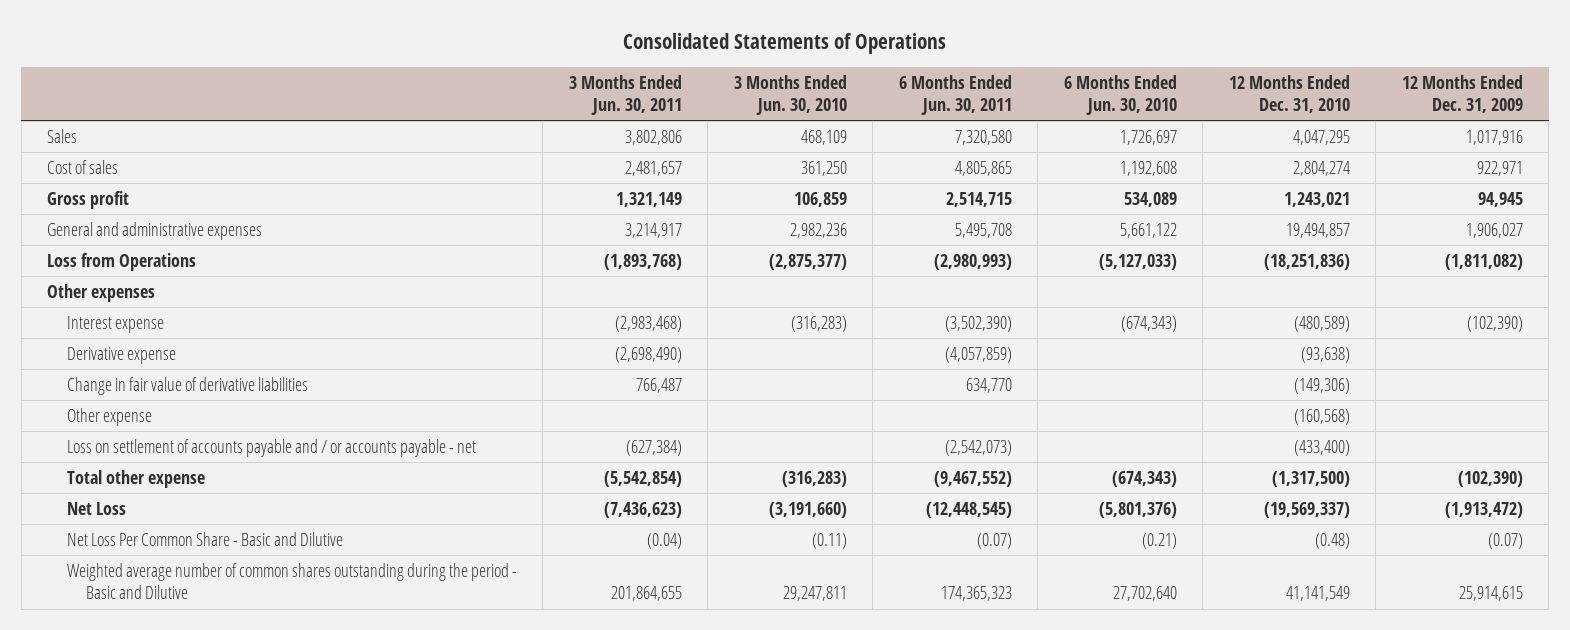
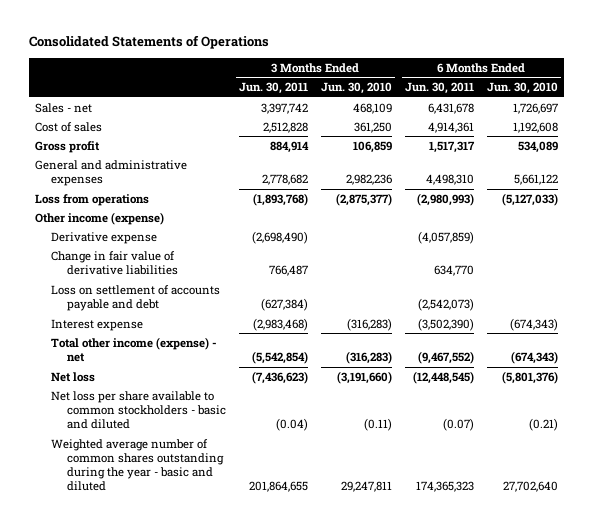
- | 3 Months Ended Jun. 30, 2011 | 3 Months Ended Jun. 30, 2010 | 6 Months Ended Jun. 30, 2011 | 6 Months Ended Jun. 30, 2010 | 12 Months Ended Dec. 31, 2010 | 12 Months Ended Dec. 31, 2009
+ | 3 Months Ended Jun. 30, 2011 | 3 Months Ended Jun. 30, 2010 | 6 Months Ended Jun. 30, 2011 | 6 Months Ended Jun. 30, 2010
- Sales | 3,802,806 | 468,109 | 7,320,580 | 1,726,697 | 4,047,295 | 1,017,916
- Cost of sales | 2,481,657 | 361,250 | 4,805,865 | 1,192,608 | 2,804,274 | 922,971
- Gross profit | 1,321,149 | 106,859 | 2,514,715 | 534,089 | 1,243,021 | 94,945
- General and administrative expenses | 3,214,917 | 2,982,236 | 5,495,708 | 5,661,122 | 19,494,857 | 1,906,027
- Loss from Operations | (1,893,768) | (2,875,377) | (2,980,993) | (5,127,033) | (18,251,836) | (1,811,082)
- Other expenses
+ Sales - net | 3,397,742 | 468,109 | 6,431,678 | 1,726,697
+ Cost of sales | 2,512,828 | 361,250 | 4,914,361 | 1,192,608
+ Gross profit | 884,914 | 106,859 | 1,517,317 | 534,089
+ General and administrative expenses | 2,778,682 | 2,982,236 | 4,498,310 | 5,661,122
+ Loss from operations | (1,893,768) | (2,875,377) | (2,980,993) | (5,127,033)
+ Other income (expense)
- Other expense | | | | | (160,568) |
- Loss on settlement of accounts payable and / or accounts payable - net | (627,384) | | (2,542,073) | | (433,400) |
- Total other expense | (5,542,854) | (316,283) | (9,467,552) | (674,343) | (1,317,500) | (102,390)
- Net Loss | (7,436,623) | (3,191,660) | (12,448,545) | (5,801,376) | (19,569,337) | (1,913,472)
- Net Loss Per Common Share - Basic and Dilutive | (0.04) | (0.11) | (0.07) | (0.21) | (0.48) | (0.07)
- Weighted average number of common shares outstanding during the period - Basic and Dilutive | 201,864,655 | 29,247,811 | 174,365,323 | 27,702,640 | 41,141,549 | 25,914,615
+ Loss on settlement of accounts payable and debt | (627,384) | | (2,542,073) |
moved down: Interest expense | (2,983,468) | (316,283) | (3,502,390) | (674,343)
+ Total other income (expense) - net | (5,542,854) | (316,283) | (9,467,552) | (674,343)
+ Net loss | (7,436,623) | (3,191,660) | (12,448,545) | (5,801,376)
+ Net loss per share available to common stockholders - basic and diluted | (0.04) | (0.11) | (0.07) | (0.21)
+ Weighted average number of common shares outstanding during the year - basic and diluted | 201,864,655 | 29,247,811 | 174,365,323 | 27,702,640

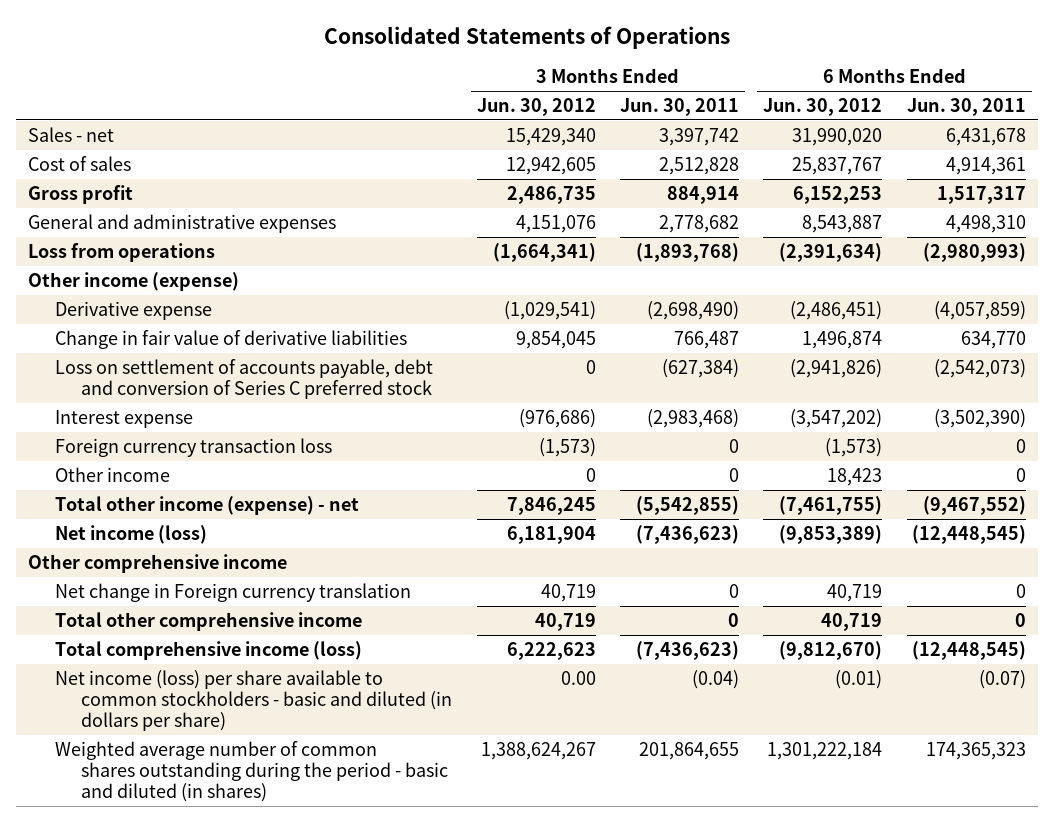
- | 3 Months Ended Jun. 30, 2011 | 3 Months Ended Jun. 30, 2010 | 6 Months Ended Jun. 30, 2011 | 6 Months Ended Jun. 30, 2010
+ | 3 Months Ended Jun. 30, 2012 | 3 Months Ended Jun. 30, 2011 | 6 Months Ended Jun. 30, 2012 | 6 Months Ended Jun. 30, 2011
- Loss on settlement of accounts payable and debt | (627,384) | | (2,542,073) |
+ Loss on settlement of accounts payable, debt and conversion of Series C preferred stock | 0 | (627,384) | (2,941,826) | (2,542,073)
- Total other income (expense) - net | (5,542,854) | (316,283) | (9,467,552) | (674,343)
- Net loss | (7,436,623) | (3,191,660) | (12,448,545) | (5,801,376)
- Net loss per share available to common stockholders - basic and diluted | (0.04) | (0.11) | (0.07) | (0.21)
- Weighted average number of common shares outstanding during the year - basic and diluted | 201,864,655 | 29,247,811 | 174,365,323 | 27,702,640
+ Foreign currency transaction loss | (1,573) | 0 | (1,573) | 0
+ Other income | 0 | 0 | 18,423 | 0
+ Total other income (expense) - net | 7,846,245 | (5,542,855) | (7,461,755) | (9,467,552)
+ Net income (loss) | 6,181,904 | (7,436,623) | (9,853,389) | (12,448,545)
+ Other comprehensive income
+ Net change in Foreign currency translation | 40,719 | 0 | 40,719 | 0
+ Total other comprehensive income | 40,719 | 0 | 40,719 | 0
+ Total comprehensive income (loss) | 6,222,623 | (7,436,623) | (9,812,670) | (12,448,545)
+ Net income (loss) per share available to common stockholders - basic and diluted (in dollars per share) | 0.00 | (0.04) | (0.01) | (0.07)
+ Weighted average number of common shares outstanding during the period - basic and diluted (in shares) | 1,388,624,267 | 201,864,655 | 1,301,222,184 | 174,365,323

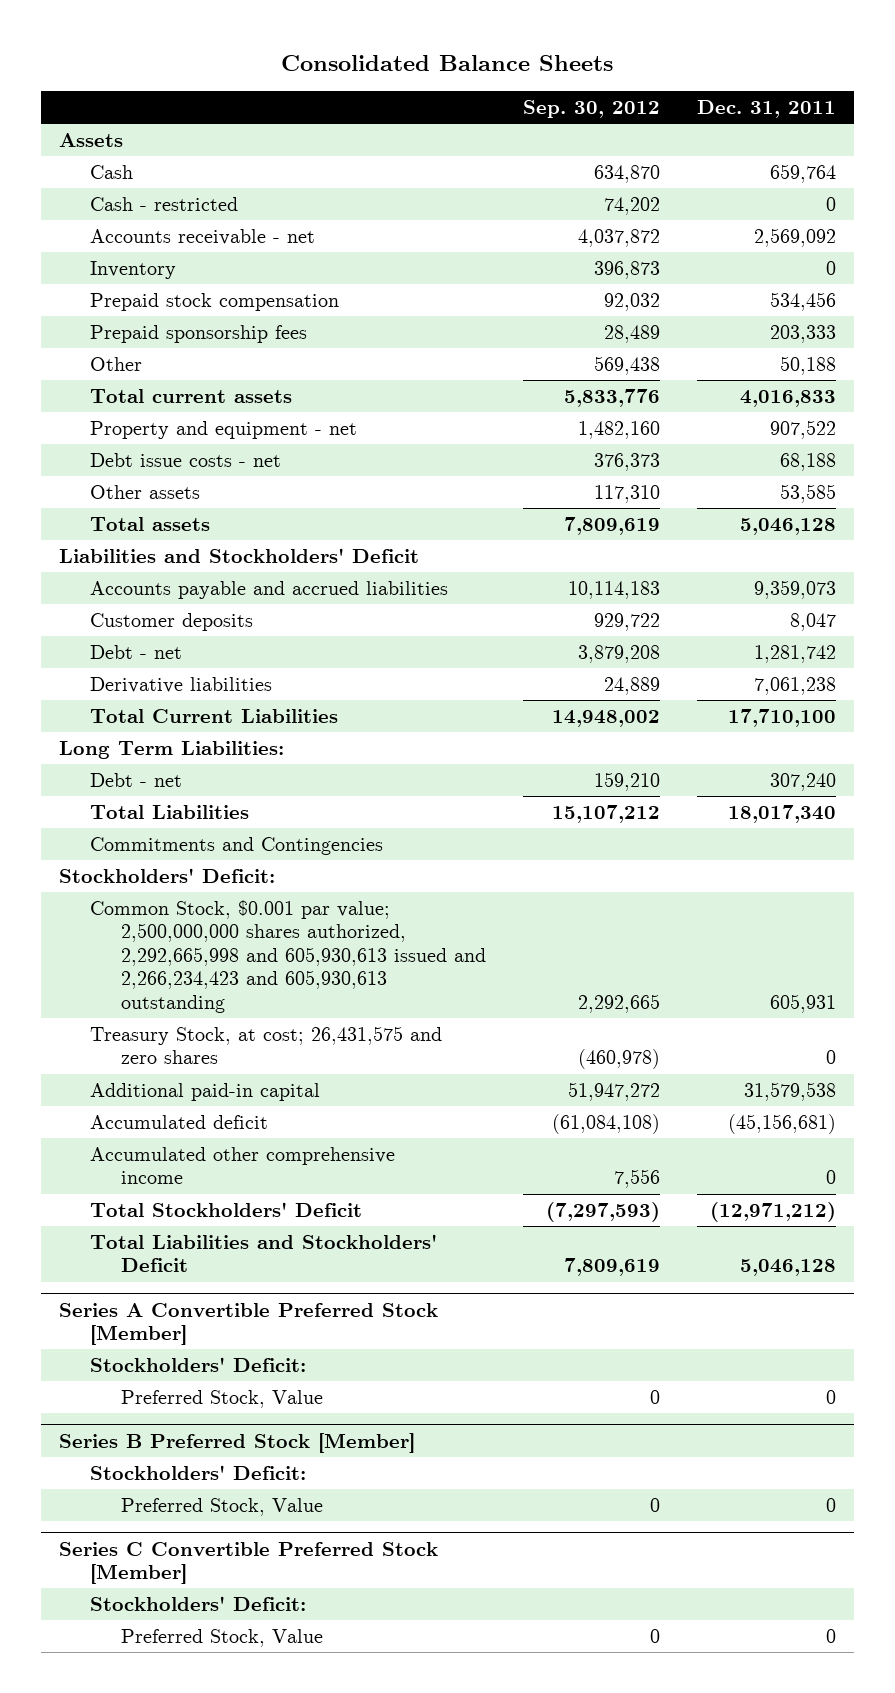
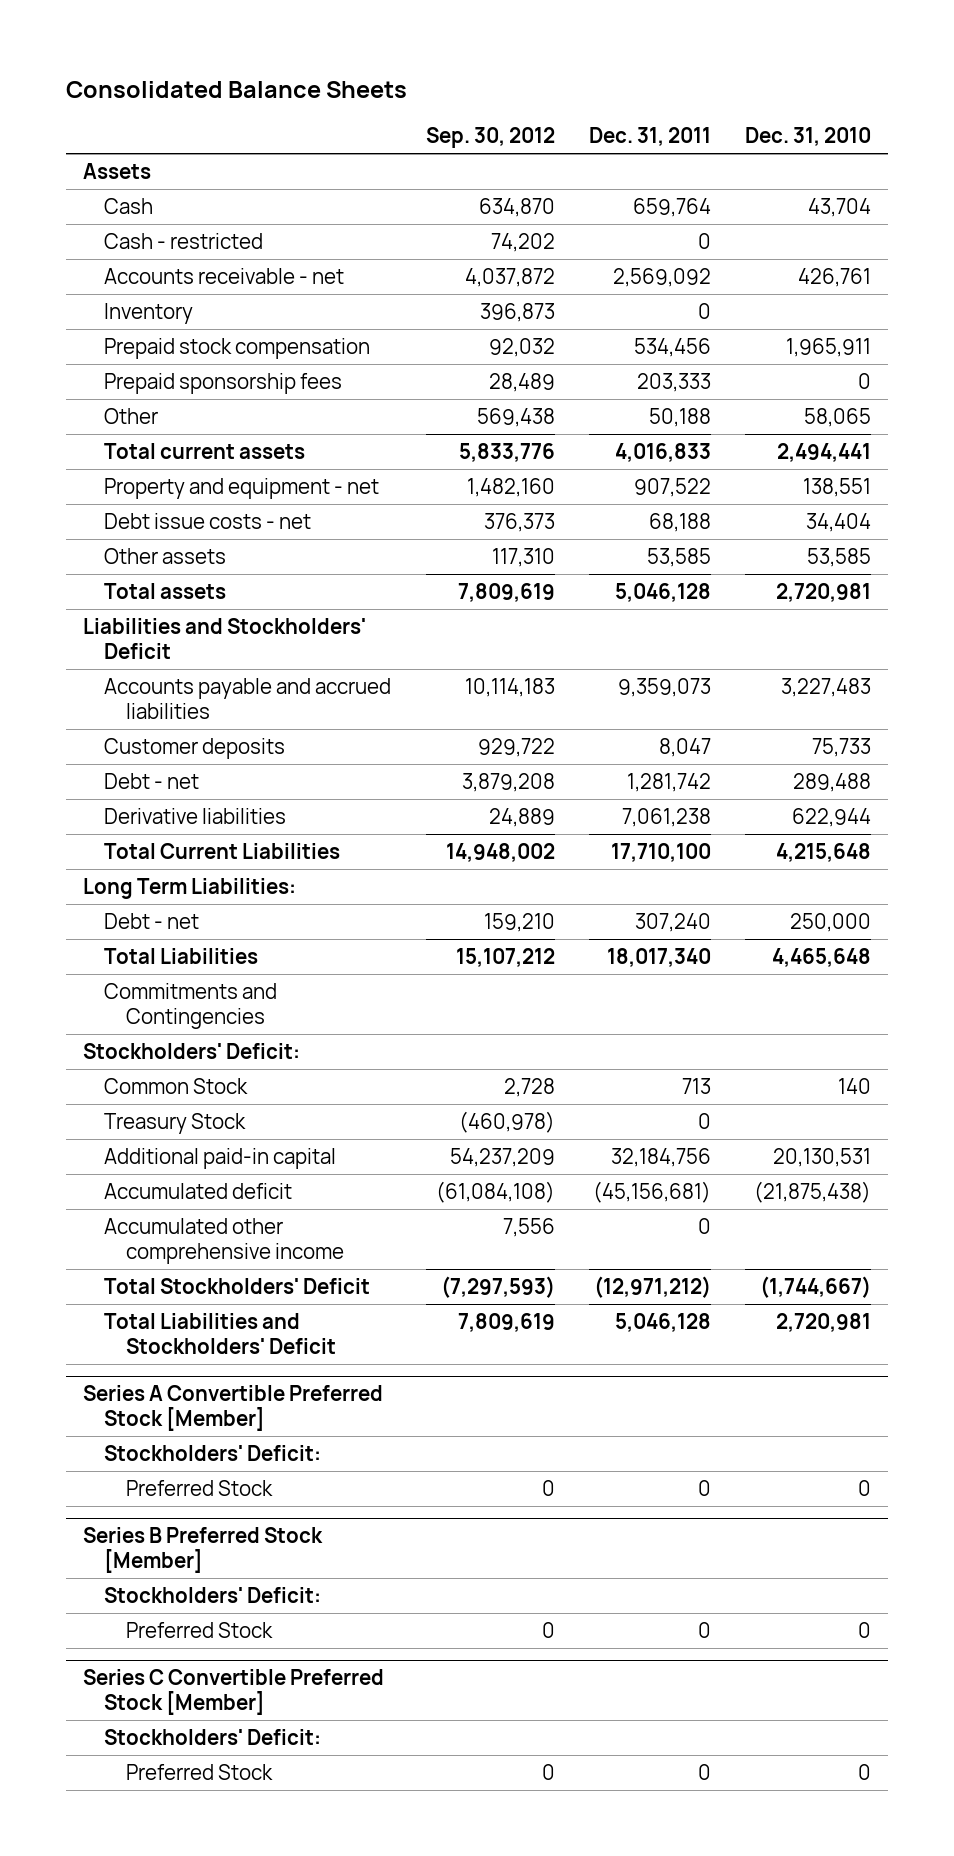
- | Sep. 30, 2012 | Dec. 31, 2011
+ | Sep. 30, 2012 | Dec. 31, 2011 | Dec. 31, 2010
- Common Stock, $0.001 par value; 2,500,000,000 shares authorized, 2,292,665,998 and 605,930,613 issued and 2,266,234,423 and 605,930,613 outstanding | 2,292,665 | 605,931
- Treasury Stock, at cost; 26,431,575 and zero shares | (460,978) | 0
- Additional paid-in capital | 51,947,272 | 31,579,538
+ Common Stock | 2,728 | 713 | 140
+ Treasury Stock | (460,978) | 0 |
+ Additional paid-in capital | 54,237,209 | 32,184,756 | 20,130,531
@ Series A Convertible Preferred Stock [Member]
- Preferred Stock, Value | 0 | 0
+ Preferred Stock | 0 | 0 | 0
@ Series B Preferred Stock [Member]
- Preferred Stock, Value | 0 | 0
+ Preferred Stock | 0 | 0 | 0
@ Series C Convertible Preferred Stock [Member]
- Preferred Stock, Value | 0 | 0
+ Preferred Stock | 0 | 0 | 0

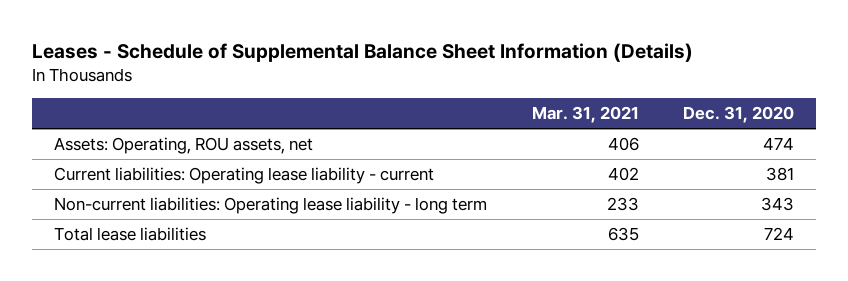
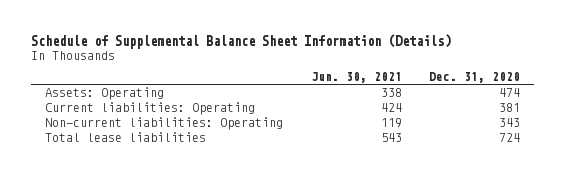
- Leases - Schedule of Supplemental Balance Sheet Information (Details)
+ Schedule of Supplemental Balance Sheet Information (Details)
- | Mar. 31, 2021 | Dec. 31, 2020
+ | Jun. 30, 2021 | Dec. 31, 2020
- Assets: Operating, ROU assets, net | 406 | 474
- Current liabilities: Operating lease liability - current | 402 | 381
- Non-current liabilities: Operating lease liability - long term | 233 | 343
+ Assets: Operating | 338 | 474
+ Current liabilities: Operating | 424 | 381
+ Non-current liabilities: Operating | 119 | 343

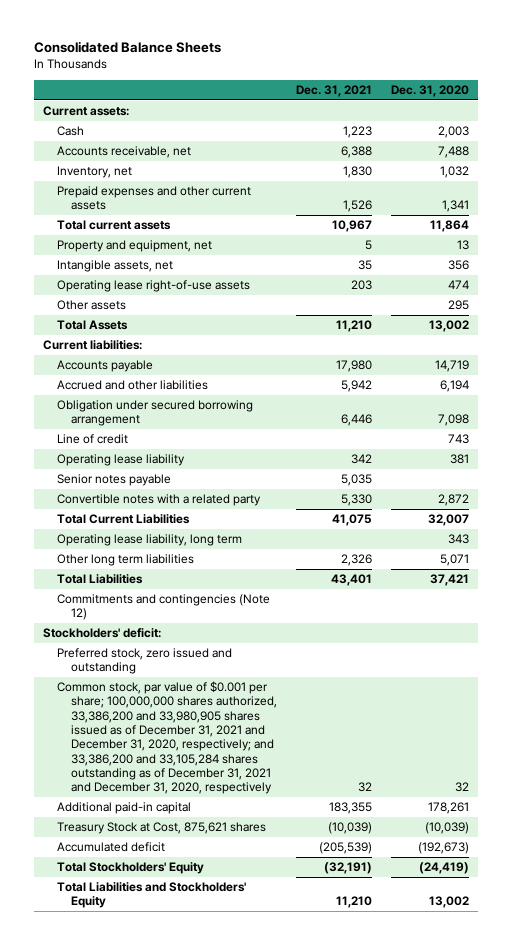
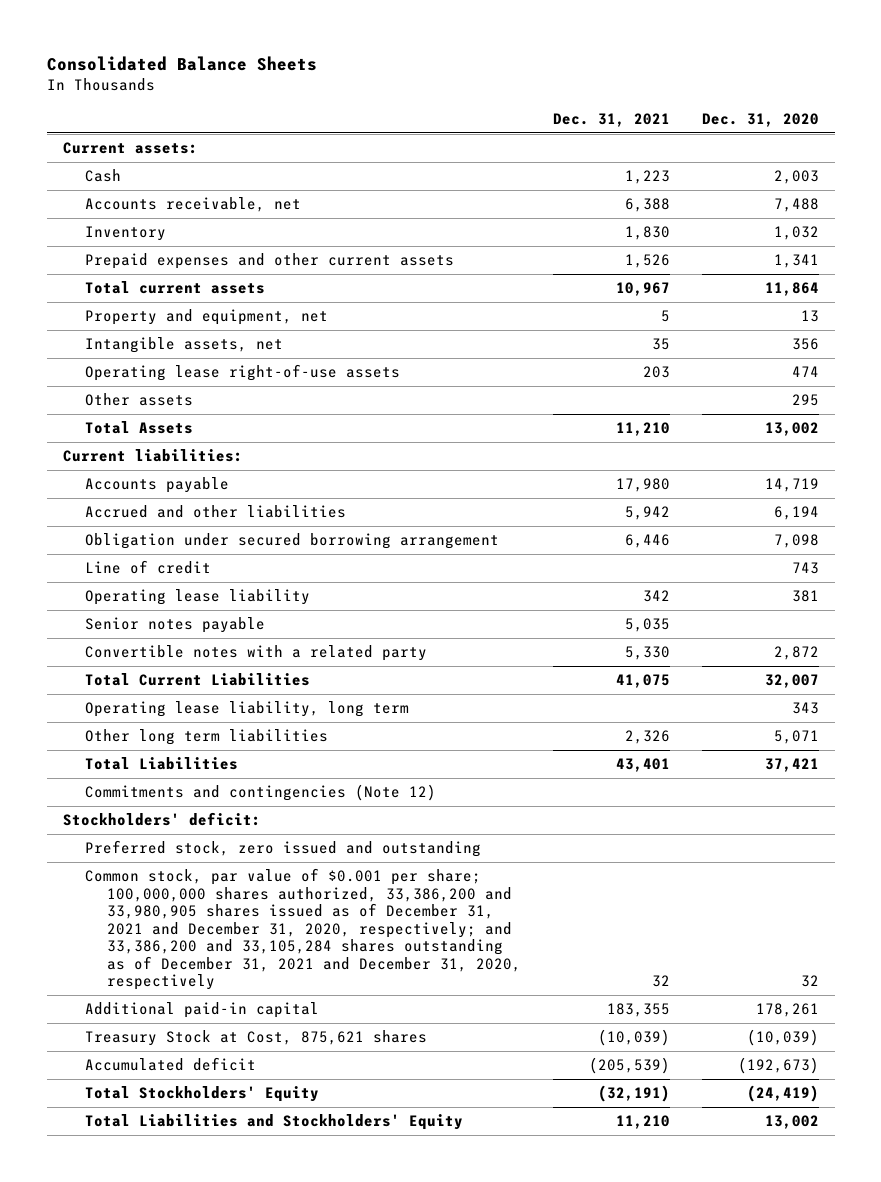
- Inventory, net | 1,830 | 1,032
+ Inventory | 1,830 | 1,032

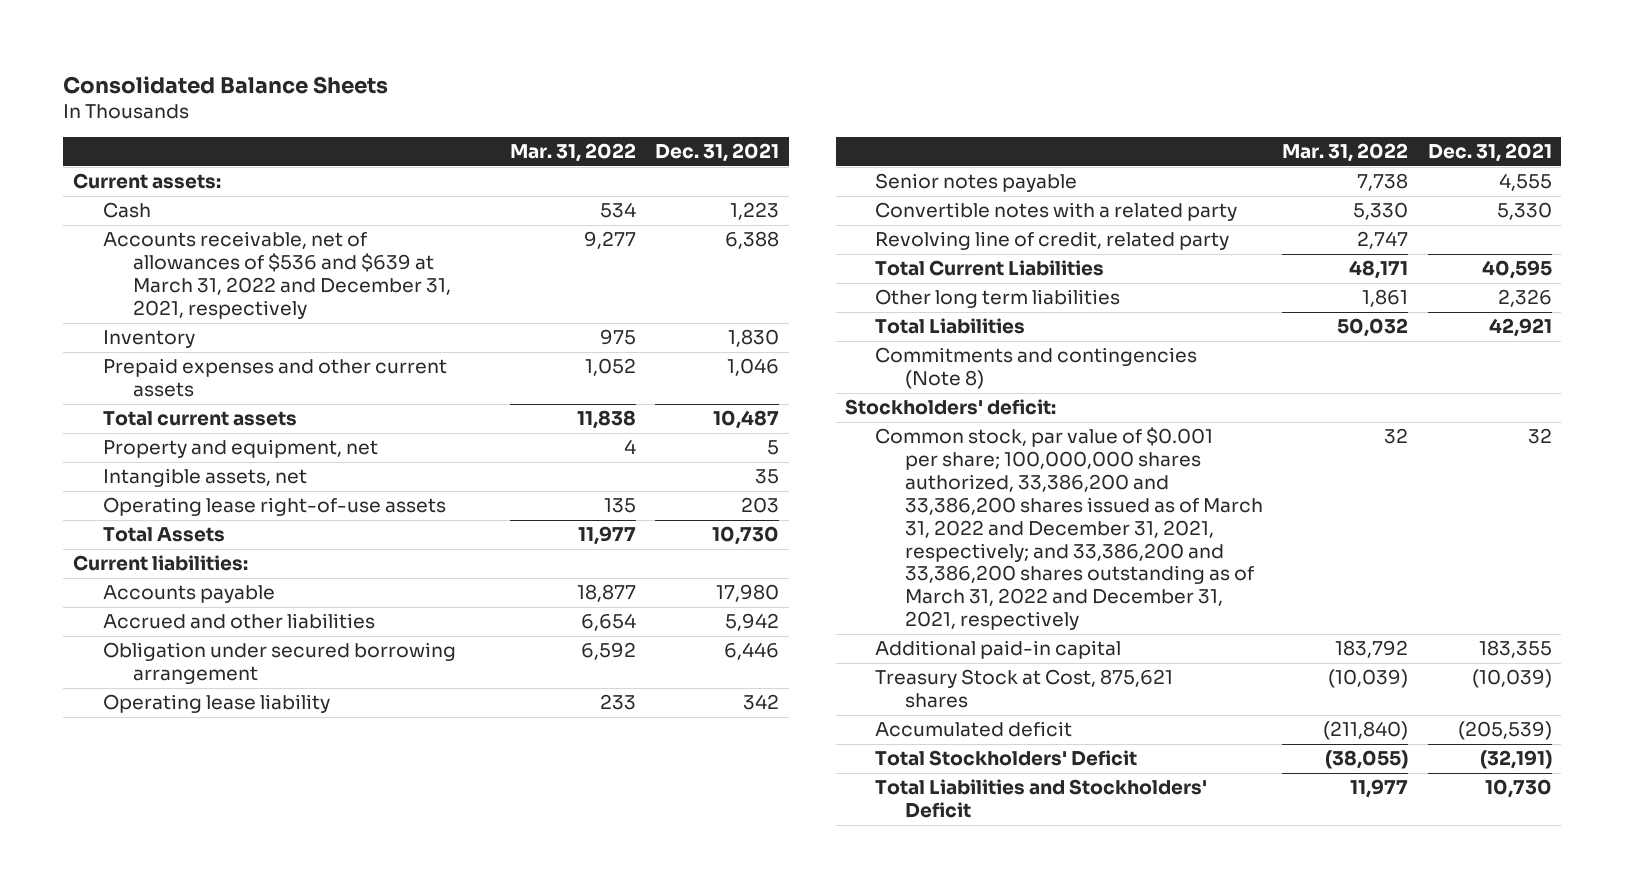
- | Dec. 31, 2021 | Dec. 31, 2020
+ | Mar. 31, 2022 | Dec. 31, 2021
- Accounts receivable, net | 6,388 | 7,488
+ Accounts receivable, net of allowances of $536 and $639 at March 31, 2022 and December 31, 2021, respectively | 9,277 | 6,388
- Prepaid expenses and other current assets | 1,526 | 1,341
- Total current assets | 10,967 | 11,864
+ Prepaid expenses and other current assets | 1,052 | 1,046
+ Total current assets | 11,838 | 10,487
- Other assets | | 295
- Total Assets | 11,210 | 13,002
+ Total Assets | 11,977 | 10,730
- Line of credit | | 743
- Senior notes payable | 5,035 |
+ Senior notes payable | 7,738 | 4,555
- Total Current Liabilities | 41,075 | 32,007
- Operating lease liability, long term | | 343
+ Revolving line of credit, related party | 2,747 |
+ Total Current Liabilities | 48,171 | 40,595
- Total Liabilities | 43,401 | 37,421
- Commitments and contingencies (Note 12)
+ Total Liabilities | 50,032 | 42,921
+ Commitments and contingencies (Note 8)
- Preferred stock, zero issued and outstanding
- Common stock, par value of $0.001 per share; 100,000,000 shares authorized, 33,386,200 and 33,980,905 shares issued as of December 31, 2021 and December 31, 2020, respectively; and 33,386,200 and 33,105,284 shares outstanding as of December 31, 2021 and December 31, 2020, respectively | 32 | 32
+ Common stock, par value of $0.001 per share; 100,000,000 shares authorized, 33,386,200 and 33,386,200 shares issued as of March 31, 2022 and December 31, 2021, respectively; and 33,386,200 and 33,386,200 shares outstanding as of March 31, 2022 and December 31, 2021, respectively | 32 | 32
- Total Stockholders' Equity | (32,191) | (24,419)
- Total Liabilities and Stockholders' Equity | 11,210 | 13,002
+ Total Stockholders' Deficit | (38,055) | (32,191)
+ Total Liabilities and Stockholders' Deficit | 11,977 | 10,730

